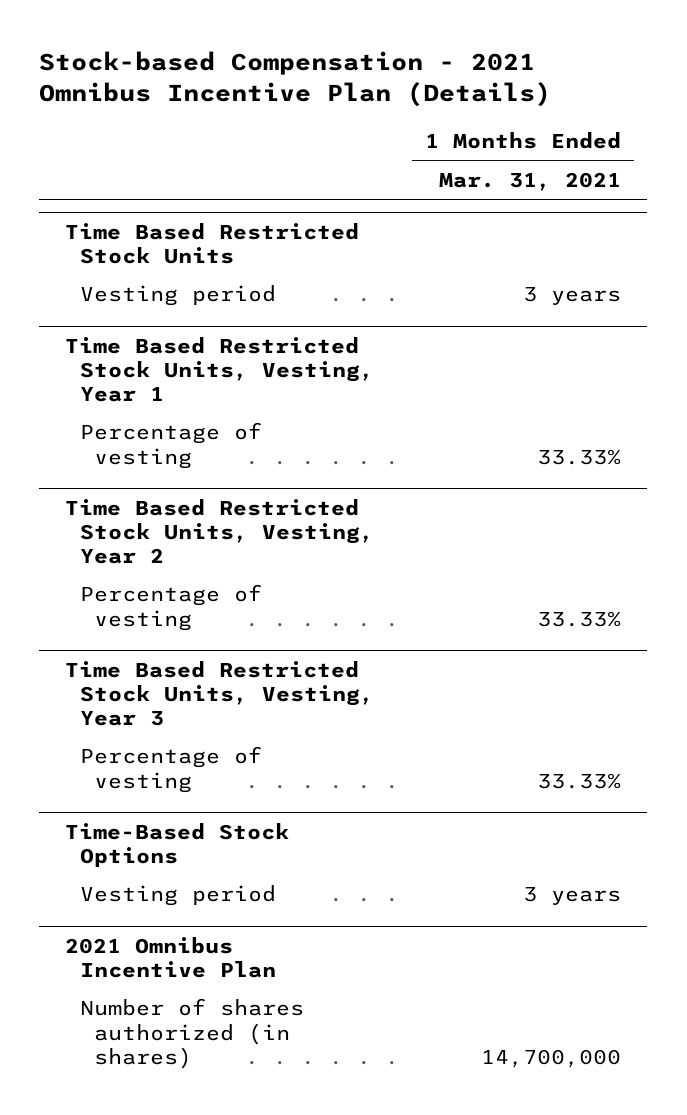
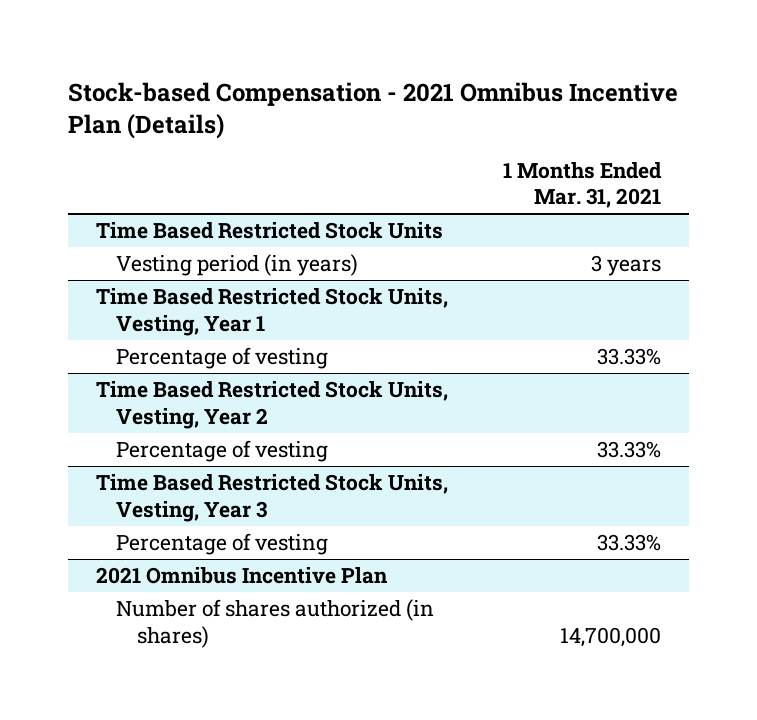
@ Time Based Restricted Stock Units
- Vesting period | 3 years
+ Vesting period (in years) | 3 years
- Time-Based Stock Options
- Vesting period | 3 years

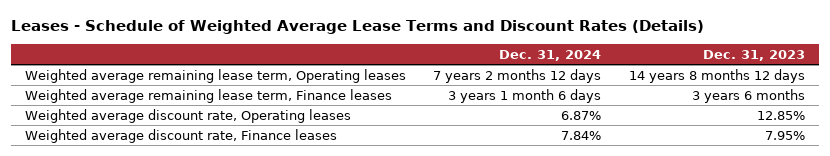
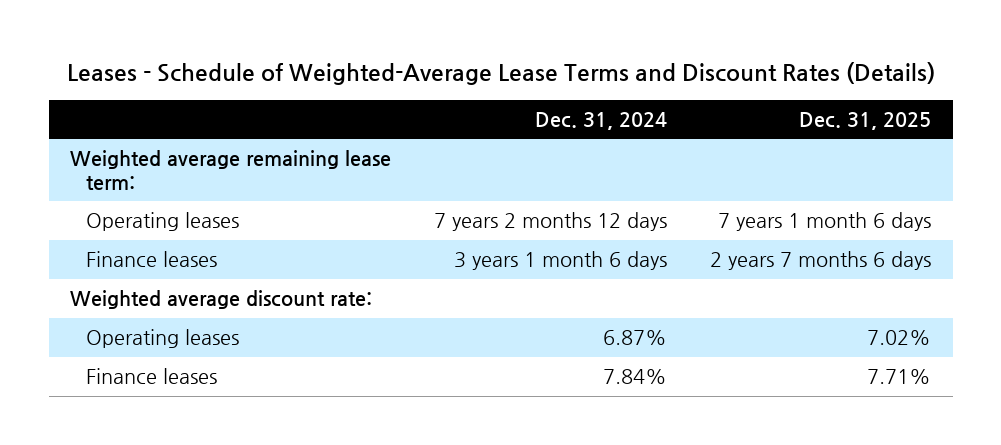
- Leases - Schedule of Weighted Average Lease Terms and Discount Rates (Details)
+ Leases - Schedule of Weighted-Average Lease Terms and Discount Rates (Details)
- | Dec. 31, 2024 | Dec. 31, 2023
+ | Dec. 31, 2024 | Dec. 31, 2025
- Weighted average remaining lease term, Operating leases | 7 years 2 months 12 days | 14 years 8 months 12 days
- Weighted average remaining lease term, Finance leases | 3 years 1 month 6 days | 3 years 6 months
- Weighted average discount rate, Operating leases | 6.87% | 12.85%
- Weighted average discount rate, Finance leases | 7.84% | 7.95%
+ Weighted average remaining lease term:
+ Operating leases | 7 years 2 months 12 days | 7 years 1 month 6 days
+ Finance leases | 3 years 1 month 6 days | 2 years 7 months 6 days
+ Weighted average discount rate:
+ Operating leases | 6.87% | 7.02%
+ Finance leases | 7.84% | 7.71%

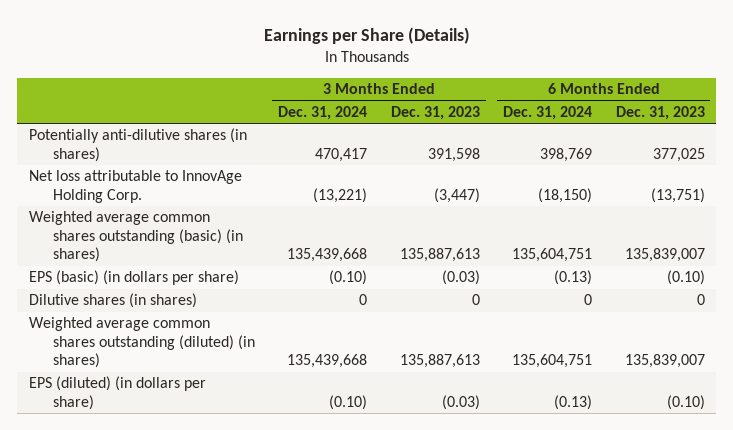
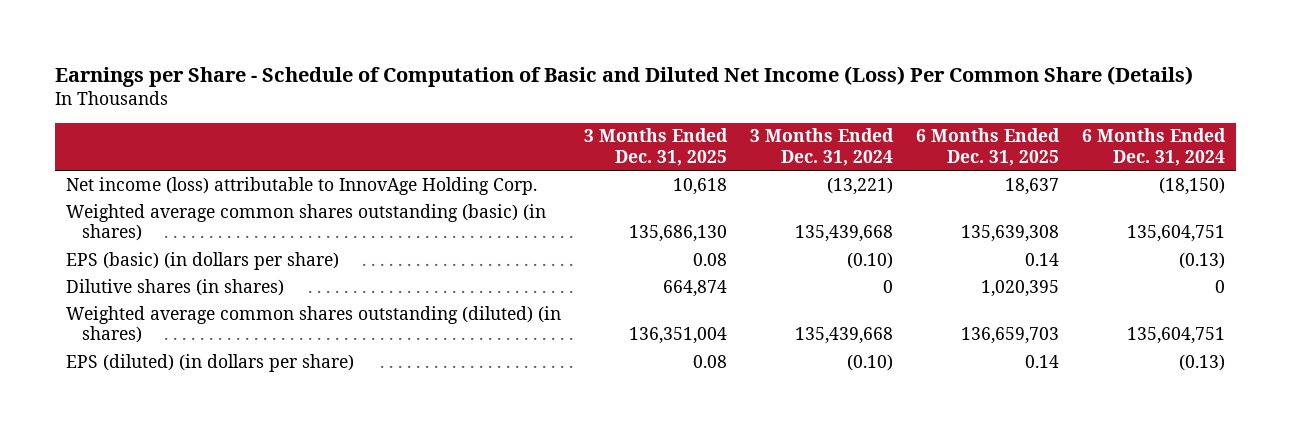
- Earnings per Share (Details)
+ Earnings per Share - Schedule of Computation of Basic and Diluted Net Income (Loss) Per Common Share (Details)
- | 3 Months Ended Dec. 31, 2024 | 3 Months Ended Dec. 31, 2023 | 6 Months Ended Dec. 31, 2024 | 6 Months Ended Dec. 31, 2023
+ | 3 Months Ended Dec. 31, 2025 | 3 Months Ended Dec. 31, 2024 | 6 Months Ended Dec. 31, 2025 | 6 Months Ended Dec. 31, 2024
- Potentially anti-dilutive shares (in shares) | 470,417 | 391,598 | 398,769 | 377,025
- Net loss attributable to InnovAge Holding Corp. | (13,221) | (3,447) | (18,150) | (13,751)
+ Net income (loss) attributable to InnovAge Holding Corp. | 10,618 | (13,221) | 18,637 | (18,150)

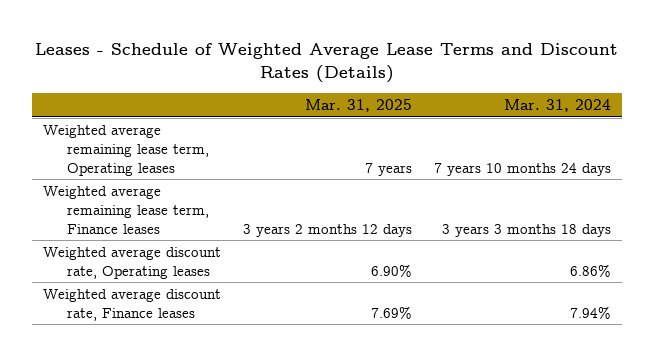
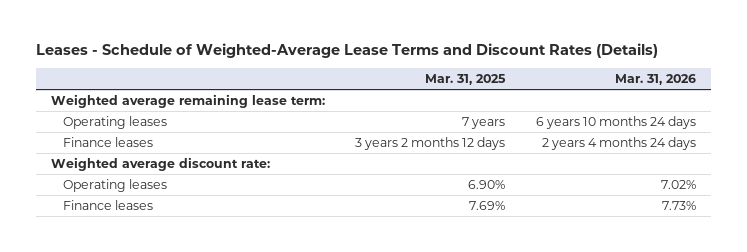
- Leases - Schedule of Weighted Average Lease Terms and Discount Rates (Details)
+ Leases - Schedule of Weighted-Average Lease Terms and Discount Rates (Details)
- | Mar. 31, 2025 | Mar. 31, 2024
+ | Mar. 31, 2025 | Mar. 31, 2026
- Weighted average remaining lease term, Operating leases | 7 years | 7 years 10 months 24 days
- Weighted average remaining lease term, Finance leases | 3 years 2 months 12 days | 3 years 3 months 18 days
- Weighted average discount rate, Operating leases | 6.90% | 6.86%
- Weighted average discount rate, Finance leases | 7.69% | 7.94%
+ Weighted average remaining lease term:
+ Operating leases | 7 years | 6 years 10 months 24 days
+ Finance leases | 3 years 2 months 12 days | 2 years 4 months 24 days
+ Weighted average discount rate:
+ Operating leases | 6.90% | 7.02%
+ Finance leases | 7.69% | 7.73%

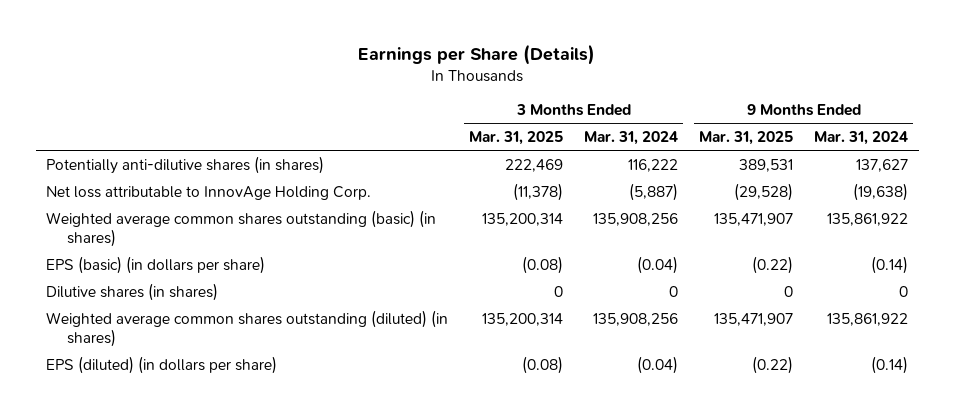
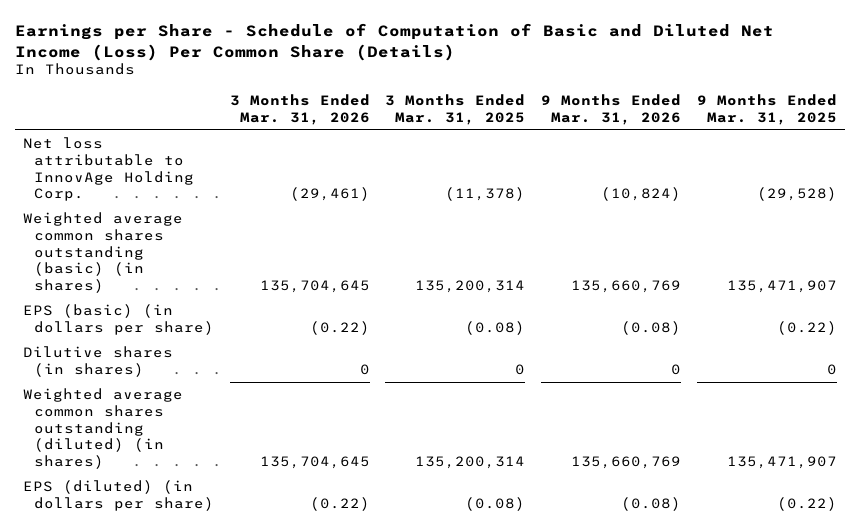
- Earnings per Share (Details)
+ Earnings per Share - Schedule of Computation of Basic and Diluted Net Income (Loss) Per Common Share (Details)
- | 3 Months Ended Mar. 31, 2025 | 3 Months Ended Mar. 31, 2024 | 9 Months Ended Mar. 31, 2025 | 9 Months Ended Mar. 31, 2024
+ | 3 Months Ended Mar. 31, 2026 | 3 Months Ended Mar. 31, 2025 | 9 Months Ended Mar. 31, 2026 | 9 Months Ended Mar. 31, 2025
- Potentially anti-dilutive shares (in shares) | 222,469 | 116,222 | 389,531 | 137,627

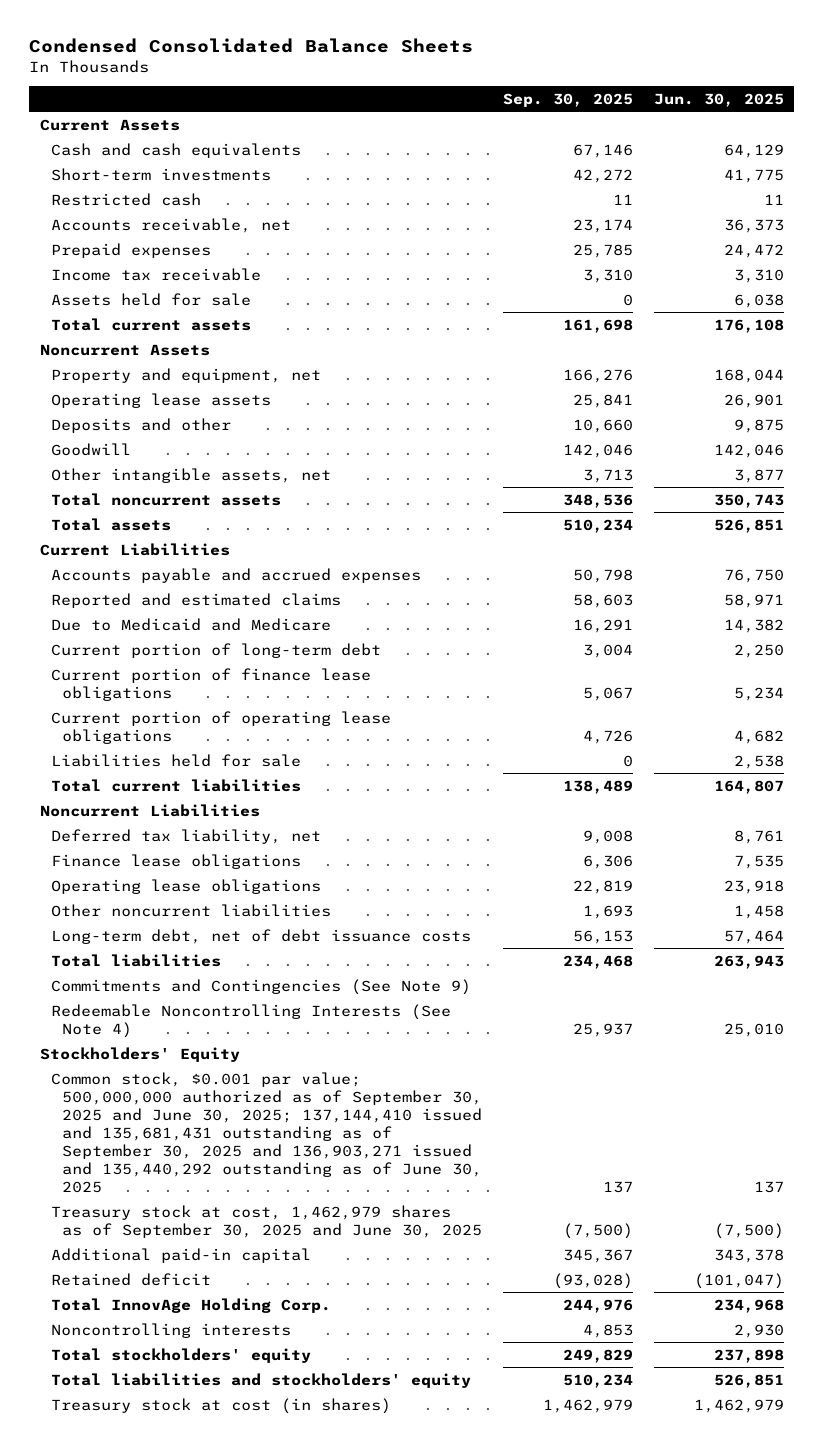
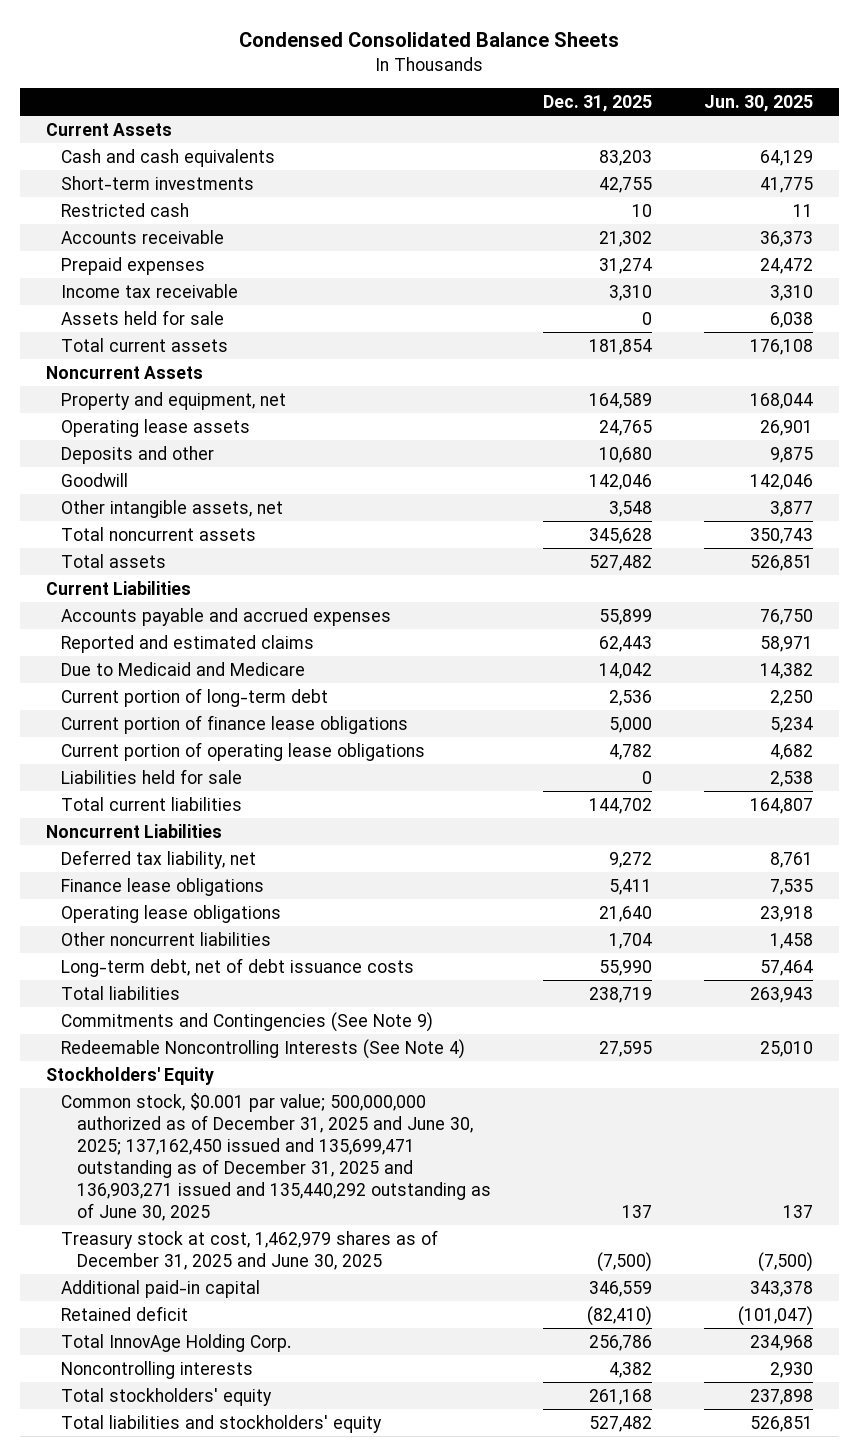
- | Sep. 30, 2025 | Jun. 30, 2025
+ | Dec. 31, 2025 | Jun. 30, 2025
- Accounts receivable, net | 23,174 | 36,373
+ Accounts receivable | 21,302 | 36,373
- Common stock, $0.001 par value; 500,000,000 authorized as of September 30, 2025 and June 30, 2025; 137,144,410 issued and 135,681,431 outstanding as of September 30, 2025 and 136,903,271 issued and 135,440,292 outstanding as of June 30, 2025 | 137 | 137
- Treasury stock at cost, 1,462,979 shares as of September 30, 2025 and June 30, 2025 | (7,500) | (7,500)
+ Common stock, $0.001 par value; 500,000,000 authorized as of December 31, 2025 and June 30, 2025; 137,162,450 issued and 135,699,471 outstanding as of December 31, 2025 and 136,903,271 issued and 135,440,292 outstanding as of June 30, 2025 | 137 | 137
+ Treasury stock at cost, 1,462,979 shares as of December 31, 2025 and June 30, 2025 | (7,500) | (7,500)
- Treasury stock at cost (in shares) | 1,462,979 | 1,462,979

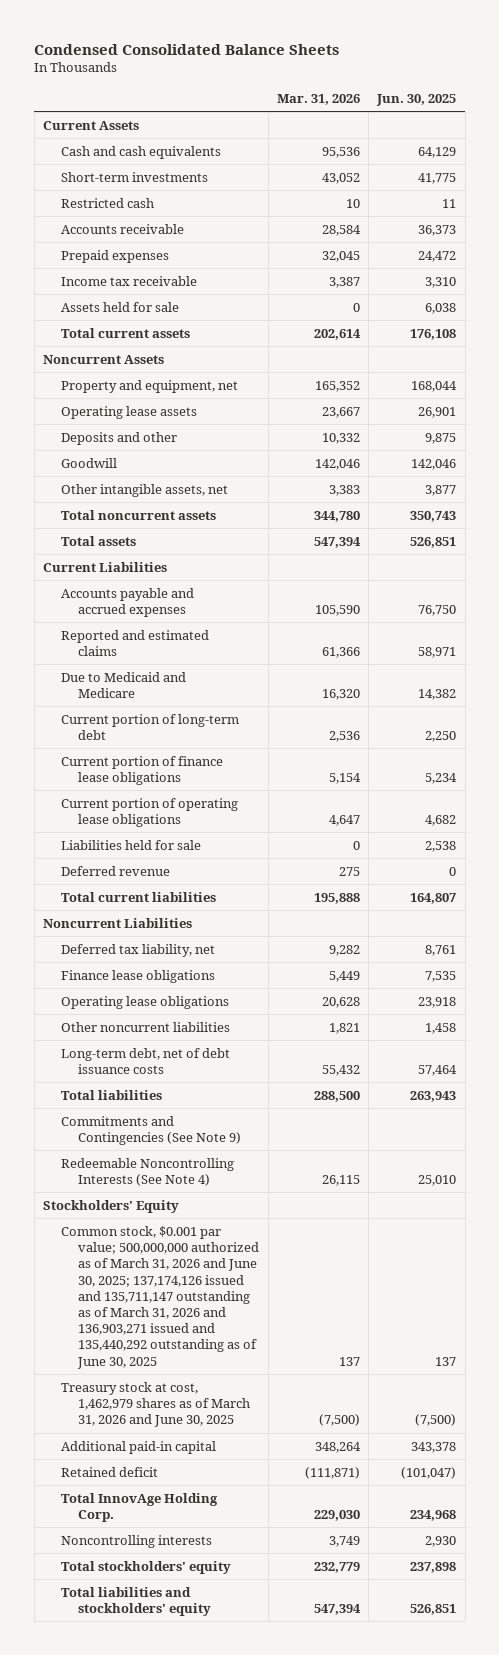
- | Dec. 31, 2025 | Jun. 30, 2025
+ | Mar. 31, 2026 | Jun. 30, 2025
+ Deferred revenue | 275 | 0
- Common stock, $0.001 par value; 500,000,000 authorized as of December 31, 2025 and June 30, 2025; 137,162,450 issued and 135,699,471 outstanding as of December 31, 2025 and 136,903,271 issued and 135,440,292 outstanding as of June 30, 2025 | 137 | 137
- Treasury stock at cost, 1,462,979 shares as of December 31, 2025 and June 30, 2025 | (7,500) | (7,500)
+ Common stock, $0.001 par value; 500,000,000 authorized as of March 31, 2026 and June 30, 2025; 137,174,126 issued and 135,711,147 outstanding as of March 31, 2026 and 136,903,271 issued and 135,440,292 outstanding as of June 30, 2025 | 137 | 137
+ Treasury stock at cost, 1,462,979 shares as of March 31, 2026 and June 30, 2025 | (7,500) | (7,500)

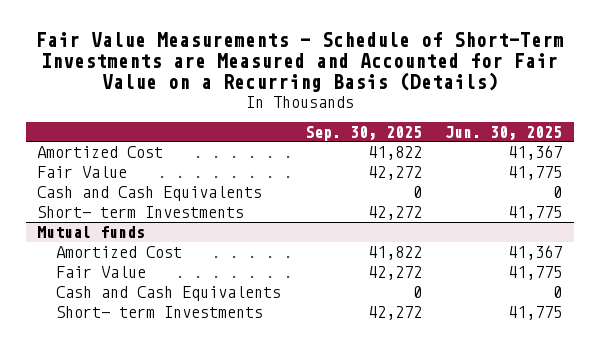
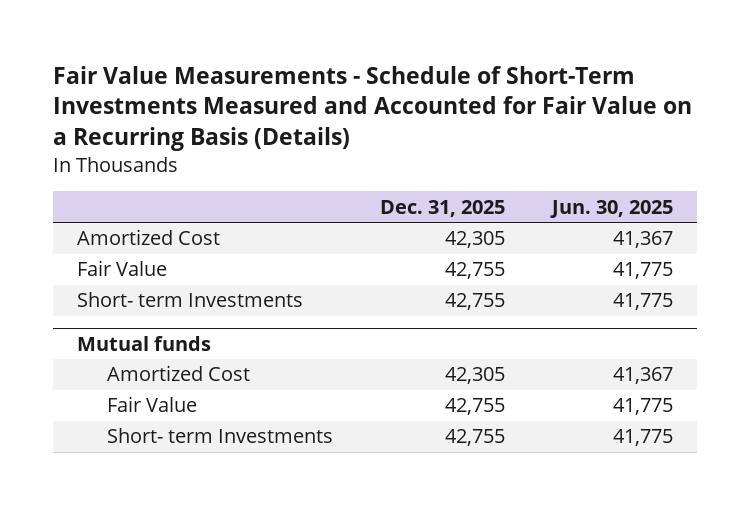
- Fair Value Measurements - Schedule of Short-Term Investments are Measured and Accounted for Fair Value on a Recurring Basis (Details)
+ Fair Value Measurements - Schedule of Short-Term Investments Measured and Accounted for Fair Value on a Recurring Basis (Details)
- | Sep. 30, 2025 | Jun. 30, 2025
+ | Dec. 31, 2025 | Jun. 30, 2025
- Cash and Cash Equivalents | 0 | 0
@ Mutual funds
- Cash and Cash Equivalents | 0 | 0

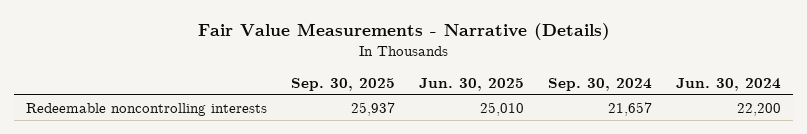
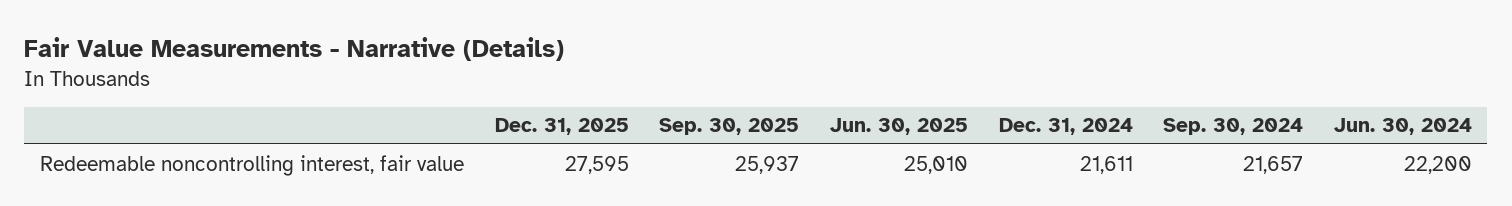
- | Sep. 30, 2025 | Jun. 30, 2025 | Sep. 30, 2024 | Jun. 30, 2024
+ | Dec. 31, 2025 | Sep. 30, 2025 | Jun. 30, 2025 | Dec. 31, 2024 | Sep. 30, 2024 | Jun. 30, 2024
- Redeemable noncontrolling interests | 25,937 | 25,010 | 21,657 | 22,200
+ Redeemable noncontrolling interest, fair value | 27,595 | 25,937 | 25,010 | 21,611 | 21,657 | 22,200

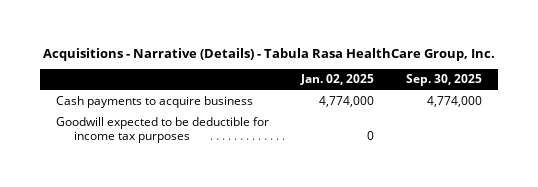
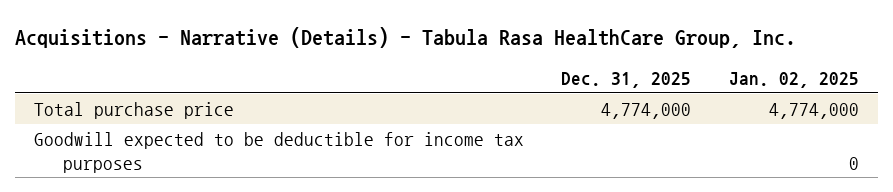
- | Jan. 02, 2025 | Sep. 30, 2025
+ | Dec. 31, 2025 | Jan. 02, 2025
- Cash payments to acquire business | 4,774,000 | 4,774,000
+ Total purchase price | 4,774,000 | 4,774,000

